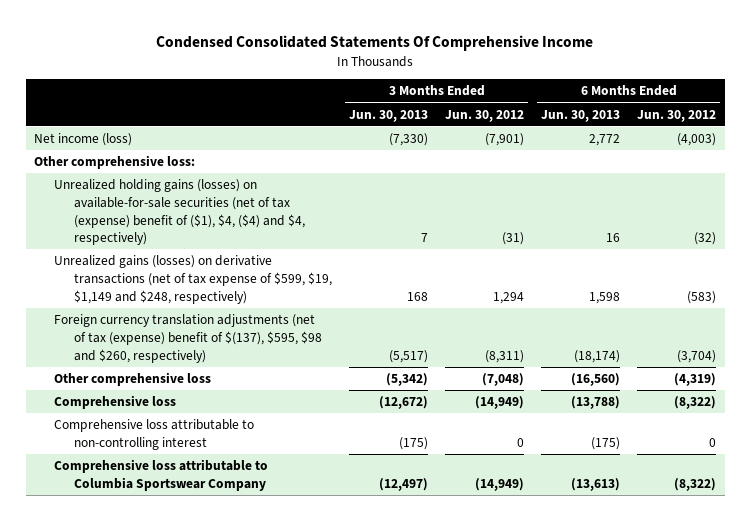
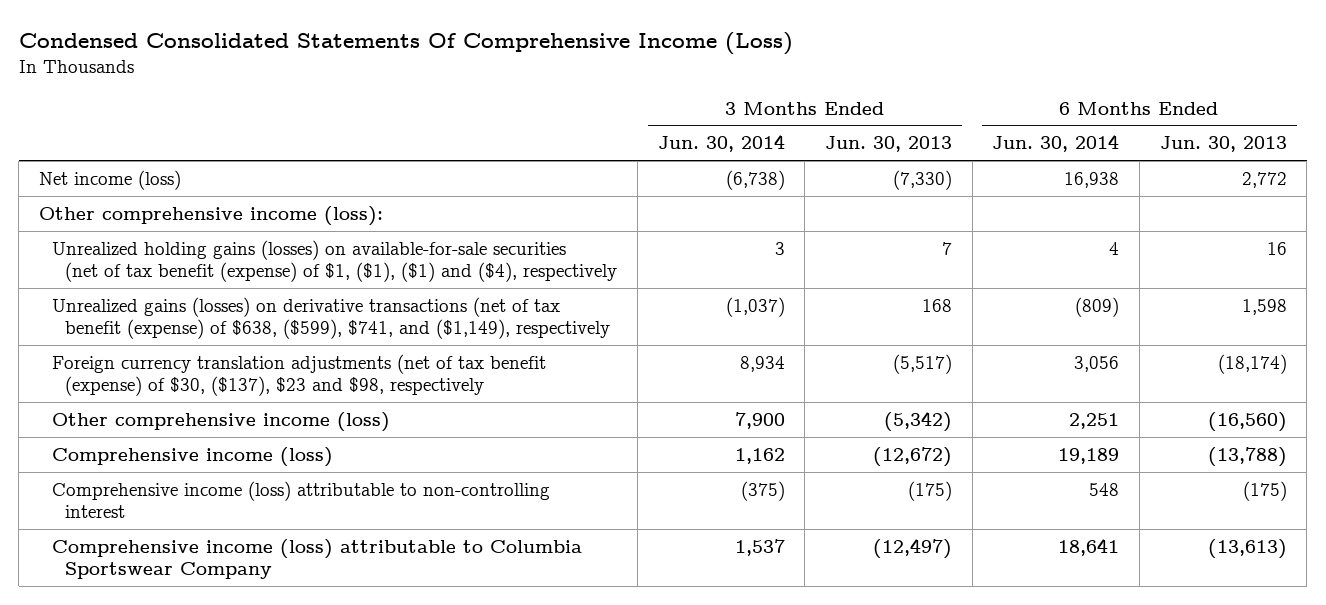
- Condensed Consolidated Statements Of Comprehensive Income
+ Condensed Consolidated Statements Of Comprehensive Income (Loss)
- | 3 Months Ended Jun. 30, 2013 | 3 Months Ended Jun. 30, 2012 | 6 Months Ended Jun. 30, 2013 | 6 Months Ended Jun. 30, 2012
+ | 3 Months Ended Jun. 30, 2014 | 3 Months Ended Jun. 30, 2013 | 6 Months Ended Jun. 30, 2014 | 6 Months Ended Jun. 30, 2013
- Other comprehensive loss:
- Unrealized holding gains (losses) on available-for-sale securities (net of tax (expense) benefit of ($1), $4, ($4) and $4, respectively) | 7 | (31) | 16 | (32)
- Unrealized gains (losses) on derivative transactions (net of tax expense of $599, $19, $1,149 and $248, respectively) | 168 | 1,294 | 1,598 | (583)
- Foreign currency translation adjustments (net of tax (expense) benefit of $(137), $595, $98 and $260, respectively) | (5,517) | (8,311) | (18,174) | (3,704)
- Other comprehensive loss | (5,342) | (7,048) | (16,560) | (4,319)
- Comprehensive loss | (12,672) | (14,949) | (13,788) | (8,322)
- Comprehensive loss attributable to non-controlling interest | (175) | 0 | (175) | 0
- Comprehensive loss attributable to Columbia Sportswear Company | (12,497) | (14,949) | (13,613) | (8,322)
+ Other comprehensive income (loss):
+ Unrealized holding gains (losses) on available-for-sale securities (net of tax benefit (expense) of $1, ($1), ($1) and ($4), respectively | 3 | 7 | 4 | 16
+ Unrealized gains (losses) on derivative transactions (net of tax benefit (expense) of $638, ($599), $741, and ($1,149), respectively | (1,037) | 168 | (809) | 1,598
+ Foreign currency translation adjustments (net of tax benefit (expense) of $30, ($137), $23 and $98, respectively | 8,934 | (5,517) | 3,056 | (18,174)
+ Other comprehensive income (loss) | 7,900 | (5,342) | 2,251 | (16,560)
+ Comprehensive income (loss) | 1,162 | (12,672) | 19,189 | (13,788)
+ Comprehensive income (loss) attributable to non-controlling interest | (375) | (175) | 548 | (175)
+ Comprehensive income (loss) attributable to Columbia Sportswear Company | 1,537 | (12,497) | 18,641 | (13,613)

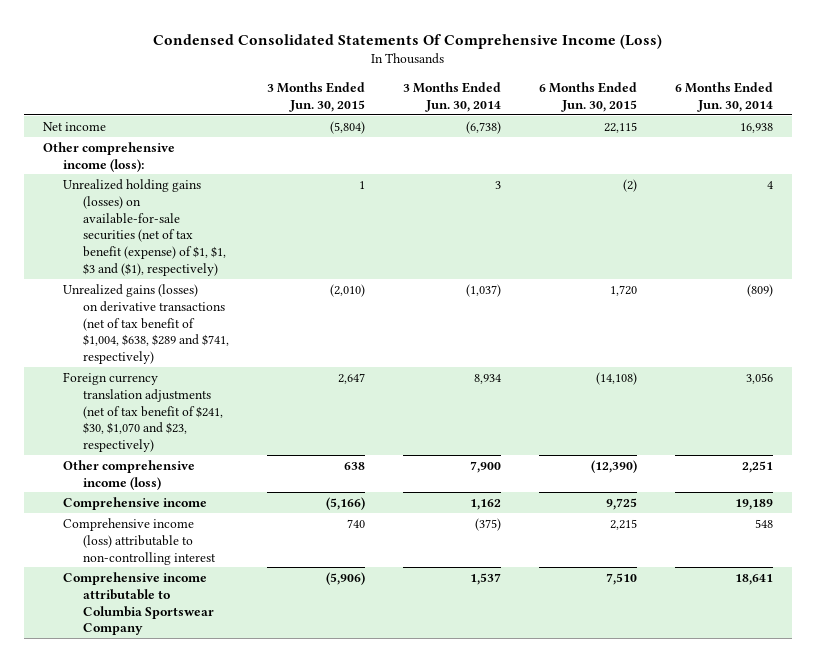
- | 3 Months Ended Jun. 30, 2014 | 3 Months Ended Jun. 30, 2013 | 6 Months Ended Jun. 30, 2014 | 6 Months Ended Jun. 30, 2013
+ | 3 Months Ended Jun. 30, 2015 | 3 Months Ended Jun. 30, 2014 | 6 Months Ended Jun. 30, 2015 | 6 Months Ended Jun. 30, 2014
- Net income (loss) | (6,738) | (7,330) | 16,938 | 2,772
+ Net income | (5,804) | (6,738) | 22,115 | 16,938
- Unrealized holding gains (losses) on available-for-sale securities (net of tax benefit (expense) of $1, ($1), ($1) and ($4), respectively | 3 | 7 | 4 | 16
- Unrealized gains (losses) on derivative transactions (net of tax benefit (expense) of $638, ($599), $741, and ($1,149), respectively | (1,037) | 168 | (809) | 1,598
- Foreign currency translation adjustments (net of tax benefit (expense) of $30, ($137), $23 and $98, respectively | 8,934 | (5,517) | 3,056 | (18,174)
+ Unrealized holding gains (losses) on available-for-sale securities (net of tax benefit (expense) of $1, $1, $3 and ($1), respectively) | 1 | 3 | (2) | 4
+ Unrealized gains (losses) on derivative transactions (net of tax benefit of $1,004, $638, $289 and $741, respectively) | (2,010) | (1,037) | 1,720 | (809)
+ Foreign currency translation adjustments (net of tax benefit of $241, $30, $1,070 and $23, respectively) | 2,647 | 8,934 | (14,108) | 3,056
- Comprehensive income (loss) | 1,162 | (12,672) | 19,189 | (13,788)
+ Comprehensive income | (5,166) | 1,162 | 9,725 | 19,189
- Comprehensive income (loss) attributable to Columbia Sportswear Company | 1,537 | (12,497) | 18,641 | (13,613)
+ Comprehensive income attributable to Columbia Sportswear Company | (5,906) | 1,537 | 7,510 | 18,641

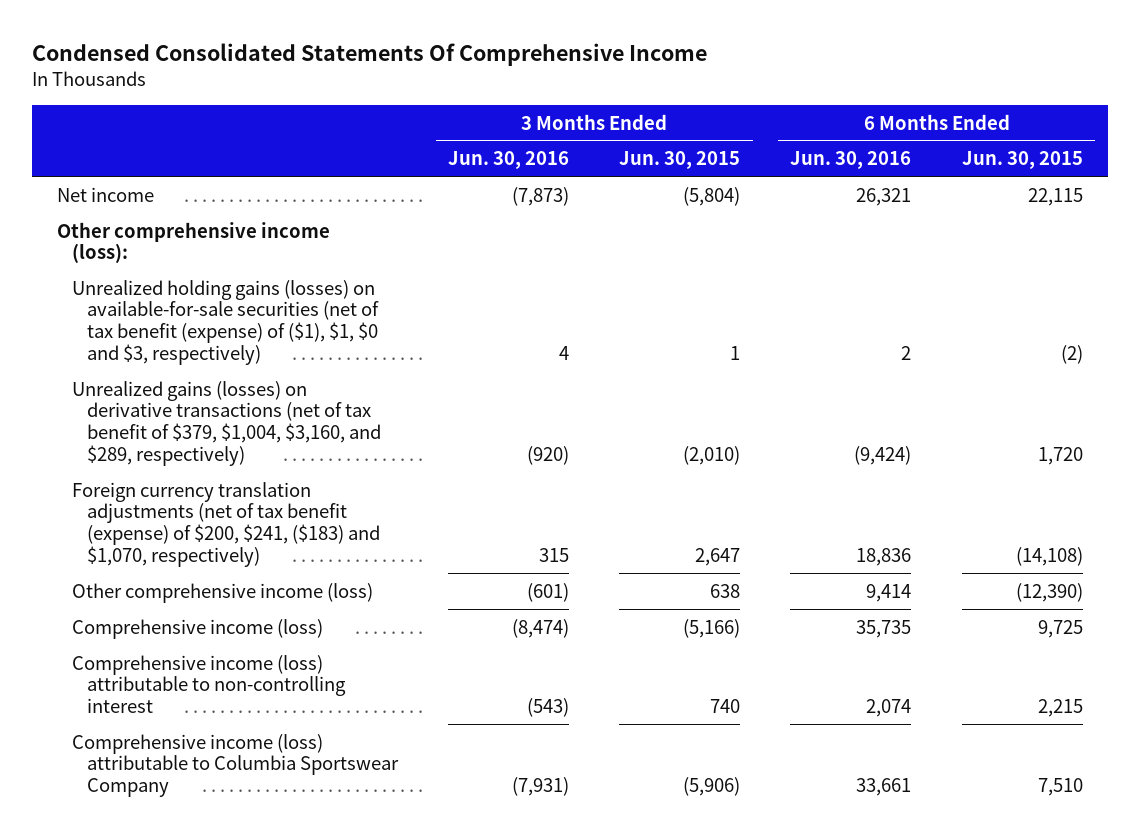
- Condensed Consolidated Statements Of Comprehensive Income (Loss)
+ Condensed Consolidated Statements Of Comprehensive Income
- | 3 Months Ended Jun. 30, 2015 | 3 Months Ended Jun. 30, 2014 | 6 Months Ended Jun. 30, 2015 | 6 Months Ended Jun. 30, 2014
+ | 3 Months Ended Jun. 30, 2016 | 3 Months Ended Jun. 30, 2015 | 6 Months Ended Jun. 30, 2016 | 6 Months Ended Jun. 30, 2015
- Unrealized holding gains (losses) on available-for-sale securities (net of tax benefit (expense) of $1, $1, $3 and ($1), respectively) | 1 | 3 | (2) | 4
- Unrealized gains (losses) on derivative transactions (net of tax benefit of $1,004, $638, $289 and $741, respectively) | (2,010) | (1,037) | 1,720 | (809)
- Foreign currency translation adjustments (net of tax benefit of $241, $30, $1,070 and $23, respectively) | 2,647 | 8,934 | (14,108) | 3,056
+ Unrealized holding gains (losses) on available-for-sale securities (net of tax benefit (expense) of ($1), $1, $0 and $3, respectively) | 4 | 1 | 2 | (2)
+ Unrealized gains (losses) on derivative transactions (net of tax benefit of $379, $1,004, $3,160, and $289, respectively) | (920) | (2,010) | (9,424) | 1,720
+ Foreign currency translation adjustments (net of tax benefit (expense) of $200, $241, ($183) and $1,070, respectively) | 315 | 2,647 | 18,836 | (14,108)
- Comprehensive income | (5,166) | 1,162 | 9,725 | 19,189
+ Comprehensive income (loss) | (8,474) | (5,166) | 35,735 | 9,725
- Comprehensive income attributable to Columbia Sportswear Company | (5,906) | 1,537 | 7,510 | 18,641
+ Comprehensive income (loss) attributable to Columbia Sportswear Company | (7,931) | (5,906) | 33,661 | 7,510

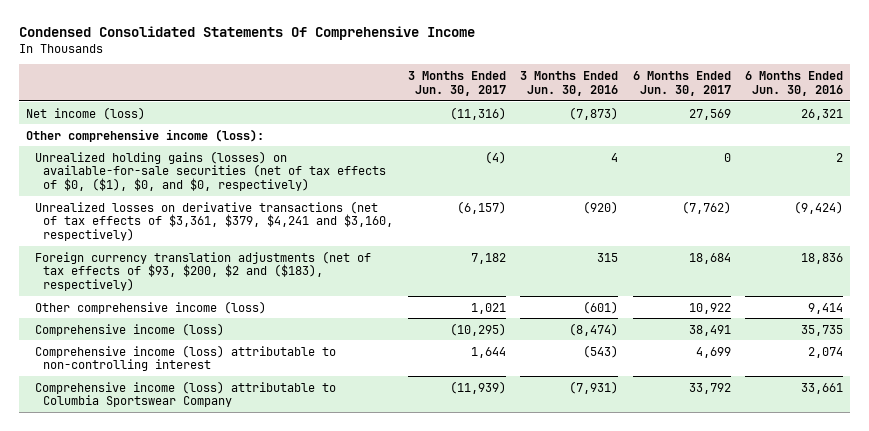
- | 3 Months Ended Jun. 30, 2016 | 3 Months Ended Jun. 30, 2015 | 6 Months Ended Jun. 30, 2016 | 6 Months Ended Jun. 30, 2015
+ | 3 Months Ended Jun. 30, 2017 | 3 Months Ended Jun. 30, 2016 | 6 Months Ended Jun. 30, 2017 | 6 Months Ended Jun. 30, 2016
- Net income | (7,873) | (5,804) | 26,321 | 22,115
+ Net income (loss) | (11,316) | (7,873) | 27,569 | 26,321
- Unrealized holding gains (losses) on available-for-sale securities (net of tax benefit (expense) of ($1), $1, $0 and $3, respectively) | 4 | 1 | 2 | (2)
- Unrealized gains (losses) on derivative transactions (net of tax benefit of $379, $1,004, $3,160, and $289, respectively) | (920) | (2,010) | (9,424) | 1,720
- Foreign currency translation adjustments (net of tax benefit (expense) of $200, $241, ($183) and $1,070, respectively) | 315 | 2,647 | 18,836 | (14,108)
+ Unrealized holding gains (losses) on available-for-sale securities (net of tax effects of $0, ($1), $0, and $0, respectively) | (4) | 4 | 0 | 2
+ Unrealized losses on derivative transactions (net of tax effects of $3,361, $379, $4,241 and $3,160, respectively) | (6,157) | (920) | (7,762) | (9,424)
+ Foreign currency translation adjustments (net of tax effects of $93, $200, $2 and ($183), respectively) | 7,182 | 315 | 18,684 | 18,836

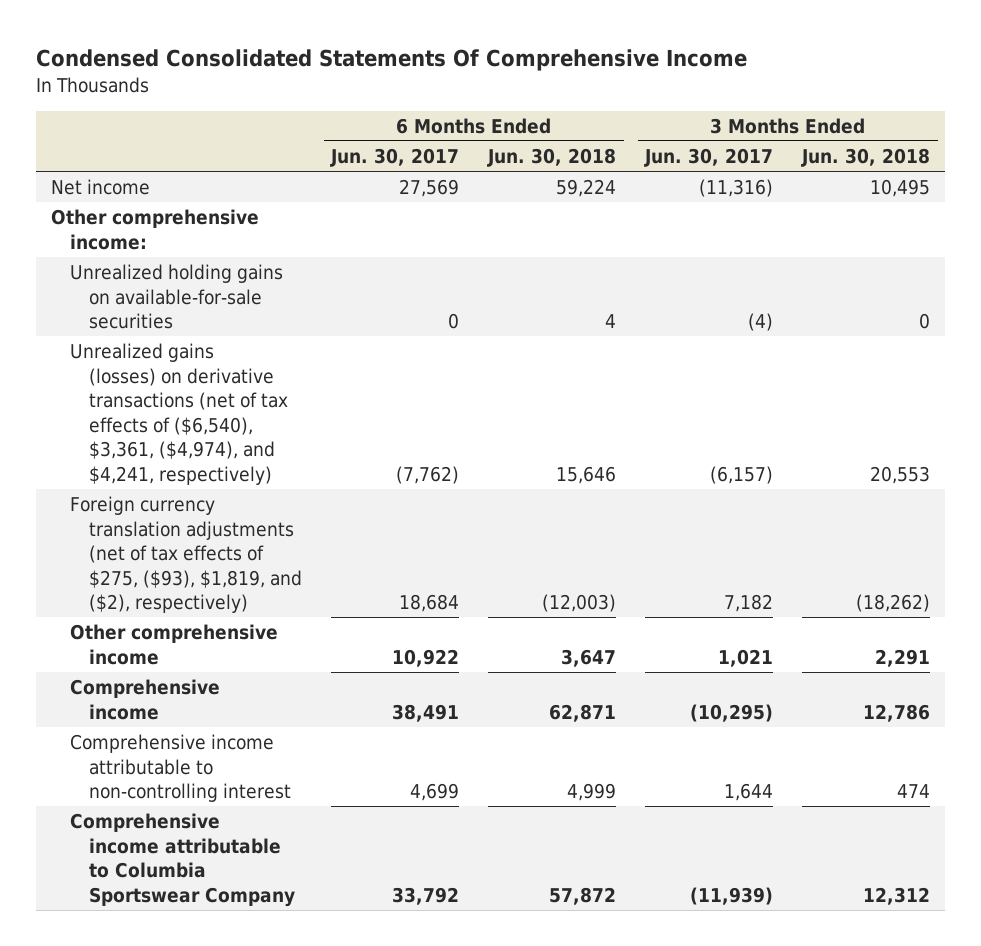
- | 3 Months Ended Jun. 30, 2017 | 3 Months Ended Jun. 30, 2016 | 6 Months Ended Jun. 30, 2017 | 6 Months Ended Jun. 30, 2016
+ | 6 Months Ended Jun. 30, 2017 | 6 Months Ended Jun. 30, 2018 | 3 Months Ended Jun. 30, 2017 | 3 Months Ended Jun. 30, 2018
- Net income (loss) | (11,316) | (7,873) | 27,569 | 26,321
- Other comprehensive income (loss):
- Unrealized holding gains (losses) on available-for-sale securities (net of tax effects of $0, ($1), $0, and $0, respectively) | (4) | 4 | 0 | 2
- Unrealized losses on derivative transactions (net of tax effects of $3,361, $379, $4,241 and $3,160, respectively) | (6,157) | (920) | (7,762) | (9,424)
- Foreign currency translation adjustments (net of tax effects of $93, $200, $2 and ($183), respectively) | 7,182 | 315 | 18,684 | 18,836
- Other comprehensive income (loss) | 1,021 | (601) | 10,922 | 9,414
- Comprehensive income (loss) | (10,295) | (8,474) | 38,491 | 35,735
- Comprehensive income (loss) attributable to non-controlling interest | 1,644 | (543) | 4,699 | 2,074
- Comprehensive income (loss) attributable to Columbia Sportswear Company | (11,939) | (7,931) | 33,792 | 33,661
+ Net income | 27,569 | 59,224 | (11,316) | 10,495
+ Other comprehensive income:
+ Unrealized holding gains on available-for-sale securities | 0 | 4 | (4) | 0
+ Unrealized gains (losses) on derivative transactions (net of tax effects of ($6,540), $3,361, ($4,974), and $4,241, respectively) | (7,762) | 15,646 | (6,157) | 20,553
+ Foreign currency translation adjustments (net of tax effects of $275, ($93), $1,819, and ($2), respectively) | 18,684 | (12,003) | 7,182 | (18,262)
+ Other comprehensive income | 10,922 | 3,647 | 1,021 | 2,291
+ Comprehensive income | 38,491 | 62,871 | (10,295) | 12,786
+ Comprehensive income attributable to non-controlling interest | 4,699 | 4,999 | 1,644 | 474
+ Comprehensive income attributable to Columbia Sportswear Company | 33,792 | 57,872 | (11,939) | 12,312

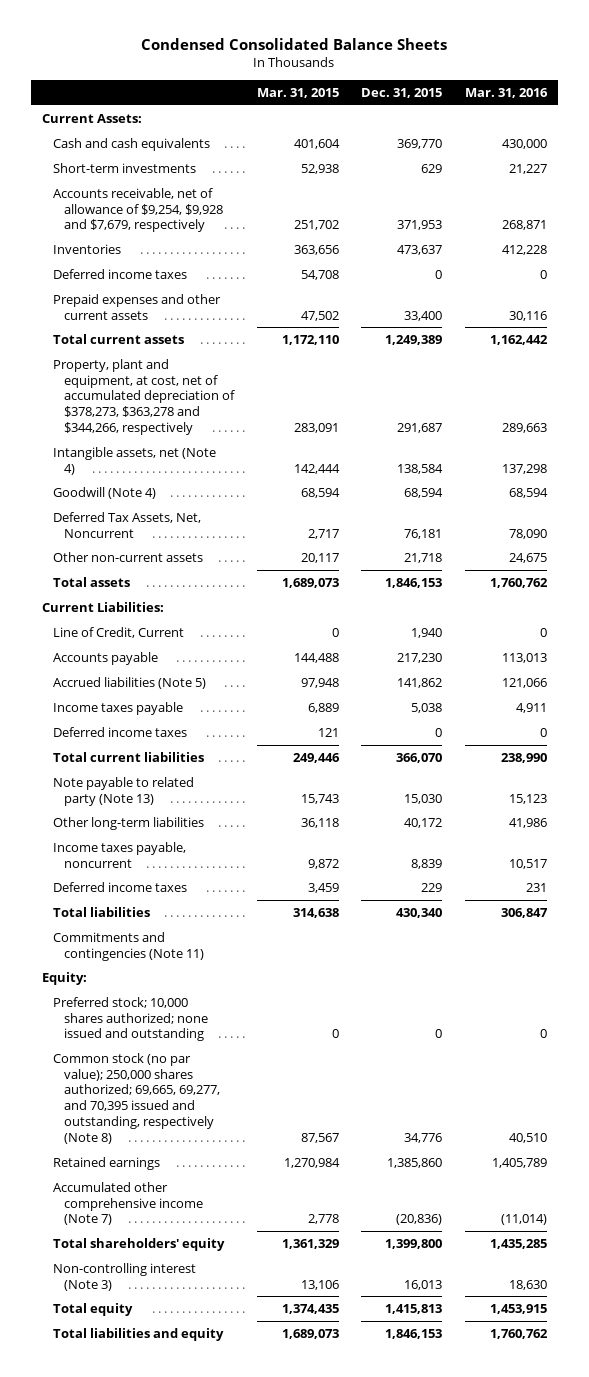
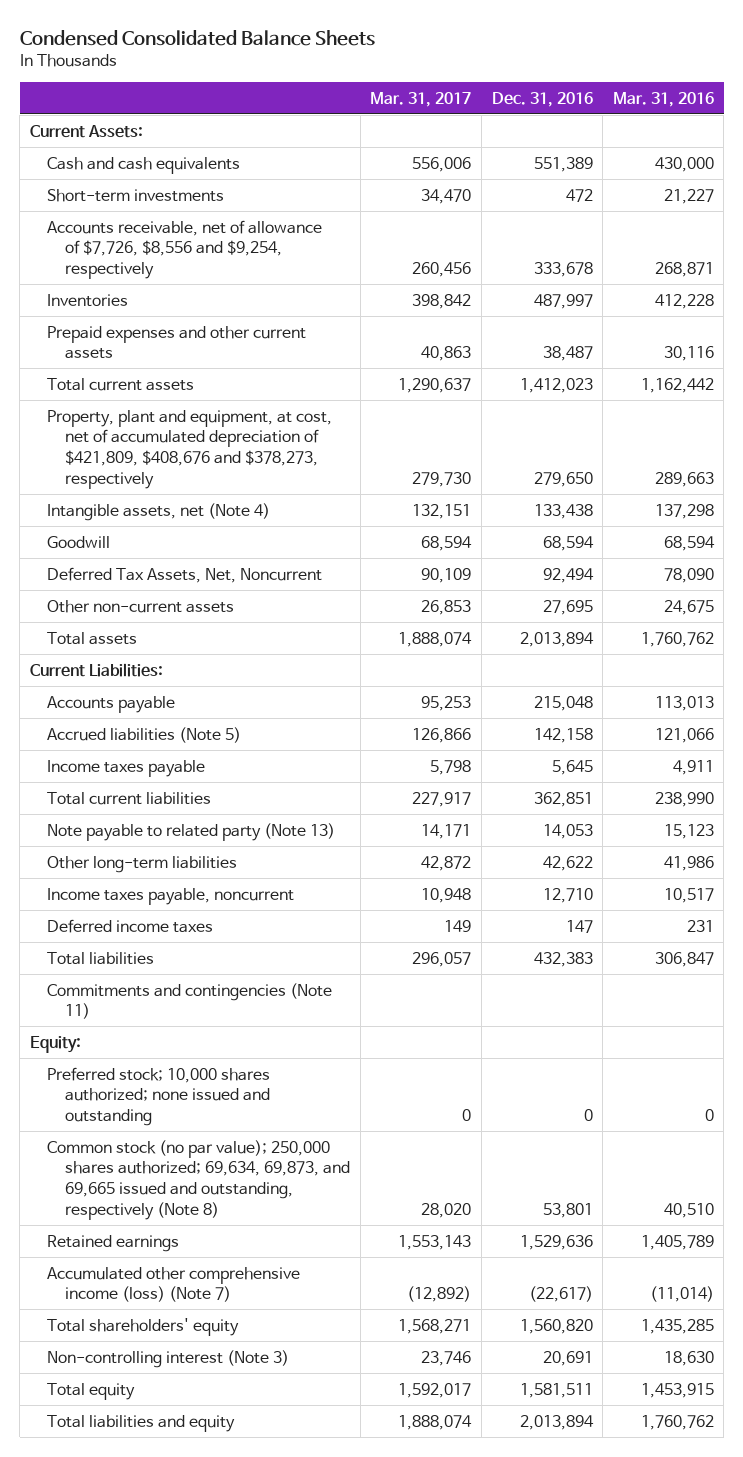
- | Mar. 31, 2015 | Dec. 31, 2015 | Mar. 31, 2016
+ | Mar. 31, 2017 | Dec. 31, 2016 | Mar. 31, 2016
- Accounts receivable, net of allowance of $9,254, $9,928 and $7,679, respectively | 251,702 | 371,953 | 268,871
+ Accounts receivable, net of allowance of $7,726, $8,556 and $9,254, respectively | 260,456 | 333,678 | 268,871
- Deferred income taxes | 54,708 | 0 | 0
- Property, plant and equipment, at cost, net of accumulated depreciation of $378,273, $363,278 and $344,266, respectively | 283,091 | 291,687 | 289,663
+ Property, plant and equipment, at cost, net of accumulated depreciation of $421,809, $408,676 and $378,273, respectively | 279,730 | 279,650 | 289,663
- Goodwill (Note 4) | 68,594 | 68,594 | 68,594
+ Goodwill | 68,594 | 68,594 | 68,594
- Line of Credit, Current | 0 | 1,940 | 0
- Deferred income taxes | 121 | 0 | 0
- Common stock (no par value); 250,000 shares authorized; 69,665, 69,277, and 70,395 issued and outstanding, respectively (Note 8) | 87,567 | 34,776 | 40,510
+ Common stock (no par value); 250,000 shares authorized; 69,634, 69,873, and 69,665 issued and outstanding, respectively (Note 8) | 28,020 | 53,801 | 40,510
- Accumulated other comprehensive income (Note 7) | 2,778 | (20,836) | (11,014)
+ Accumulated other comprehensive income (loss) (Note 7) | (12,892) | (22,617) | (11,014)

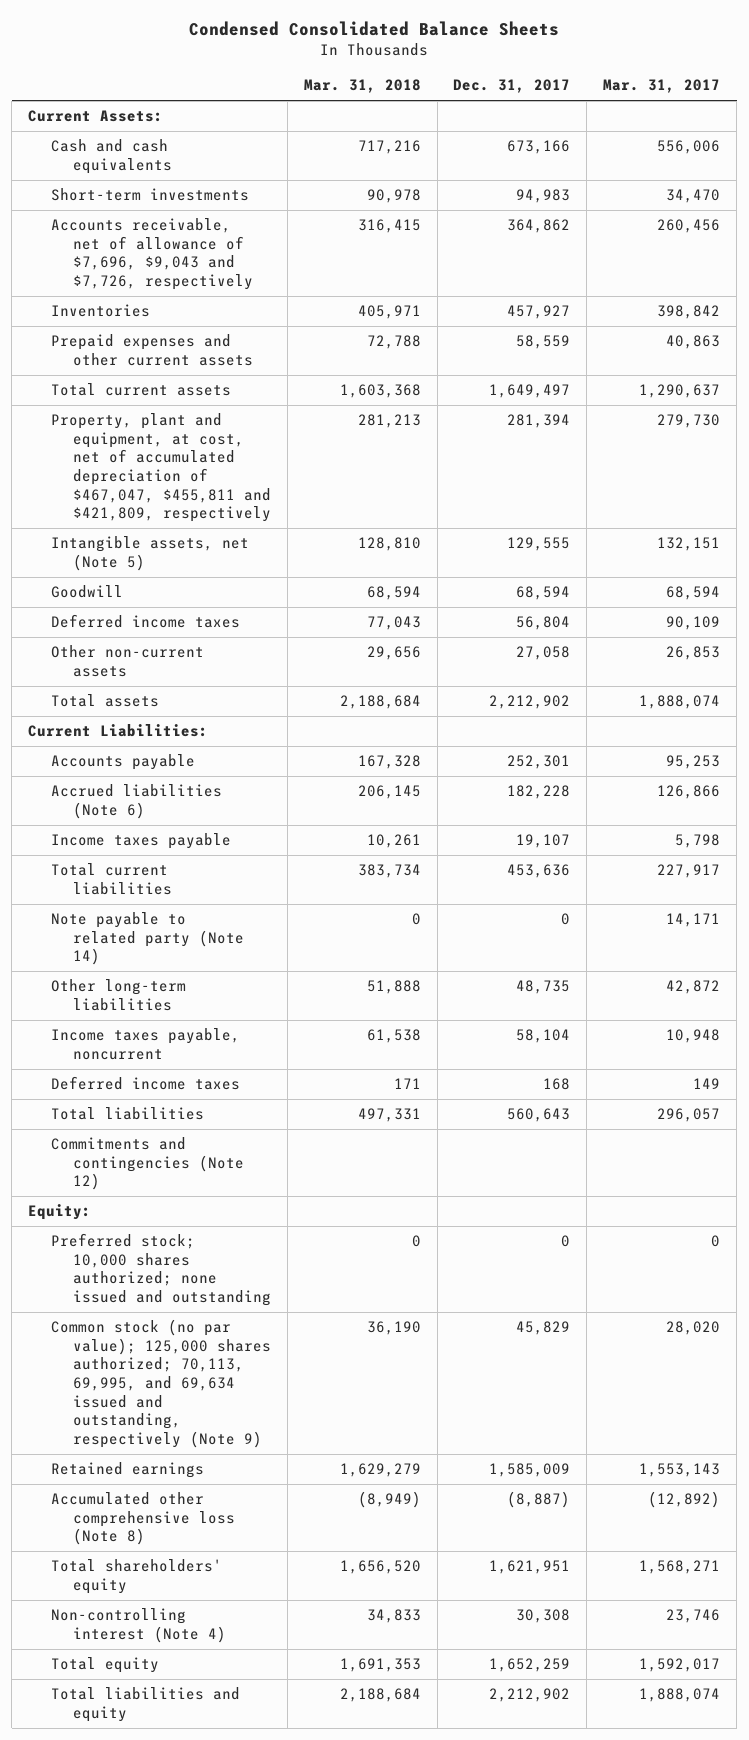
- | Mar. 31, 2017 | Dec. 31, 2016 | Mar. 31, 2016
+ | Mar. 31, 2018 | Dec. 31, 2017 | Mar. 31, 2017
- Accounts receivable, net of allowance of $7,726, $8,556 and $9,254, respectively | 260,456 | 333,678 | 268,871
+ Accounts receivable, net of allowance of $7,696, $9,043 and $7,726, respectively | 316,415 | 364,862 | 260,456
- Property, plant and equipment, at cost, net of accumulated depreciation of $421,809, $408,676 and $378,273, respectively | 279,730 | 279,650 | 289,663
- Intangible assets, net (Note 4) | 132,151 | 133,438 | 137,298
+ Property, plant and equipment, at cost, net of accumulated depreciation of $467,047, $455,811 and $421,809, respectively | 281,213 | 281,394 | 279,730
+ Intangible assets, net (Note 5) | 128,810 | 129,555 | 132,151
- Deferred Tax Assets, Net, Noncurrent | 90,109 | 92,494 | 78,090
+ Deferred income taxes | 77,043 | 56,804 | 90,109
- Accrued liabilities (Note 5) | 126,866 | 142,158 | 121,066
+ Accrued liabilities (Note 6) | 206,145 | 182,228 | 126,866
- Note payable to related party (Note 13) | 14,171 | 14,053 | 15,123
+ Note payable to related party (Note 14) | 0 | 0 | 14,171
- Commitments and contingencies (Note 11)
+ Commitments and contingencies (Note 12)
- Common stock (no par value); 250,000 shares authorized; 69,634, 69,873, and 69,665 issued and outstanding, respectively (Note 8) | 28,020 | 53,801 | 40,510
+ Common stock (no par value); 125,000 shares authorized; 70,113, 69,995, and 69,634 issued and outstanding, respectively (Note 9) | 36,190 | 45,829 | 28,020
- Accumulated other comprehensive income (loss) (Note 7) | (12,892) | (22,617) | (11,014)
+ Accumulated other comprehensive loss (Note 8) | (8,949) | (8,887) | (12,892)
- Non-controlling interest (Note 3) | 23,746 | 20,691 | 18,630
+ Non-controlling interest (Note 4) | 34,833 | 30,308 | 23,746

